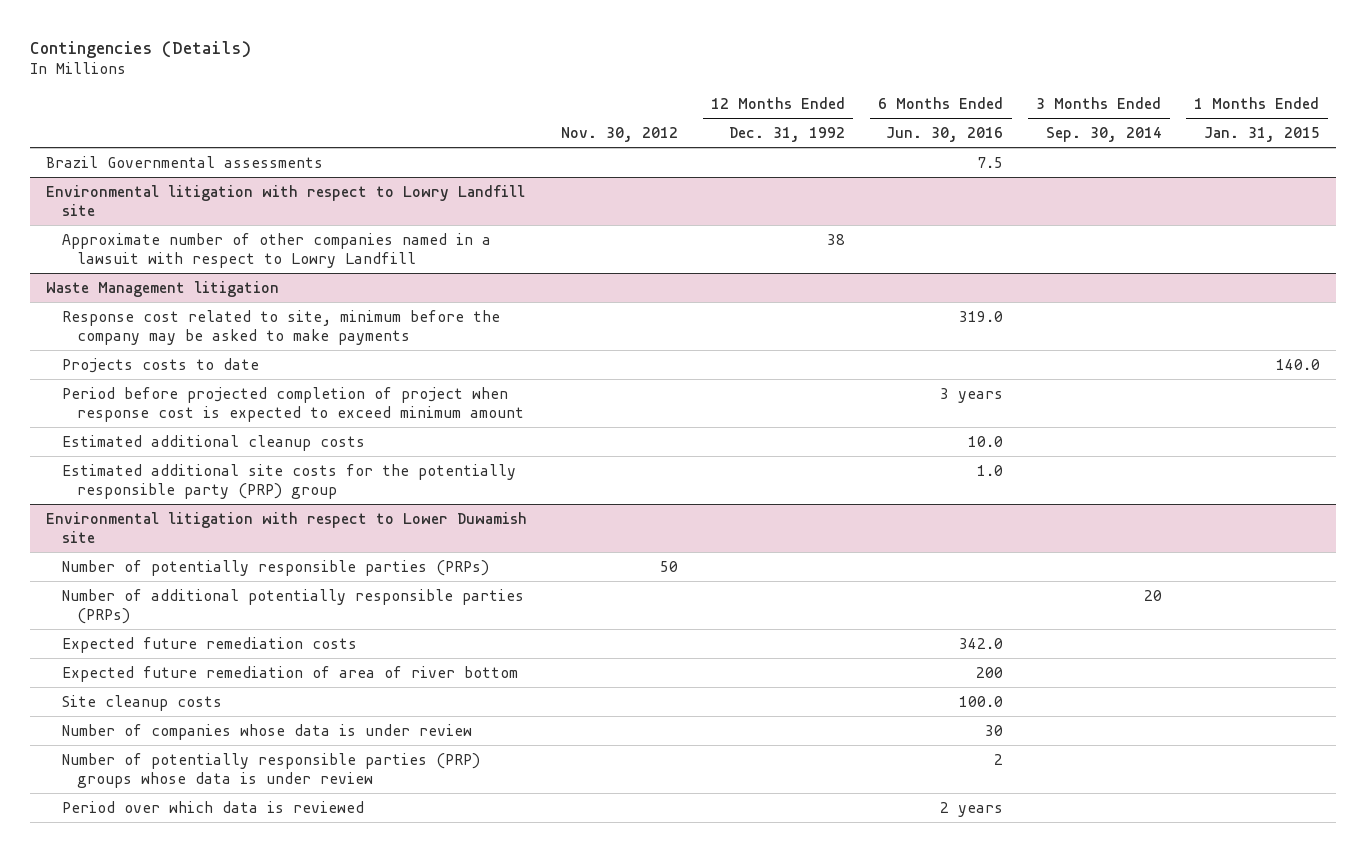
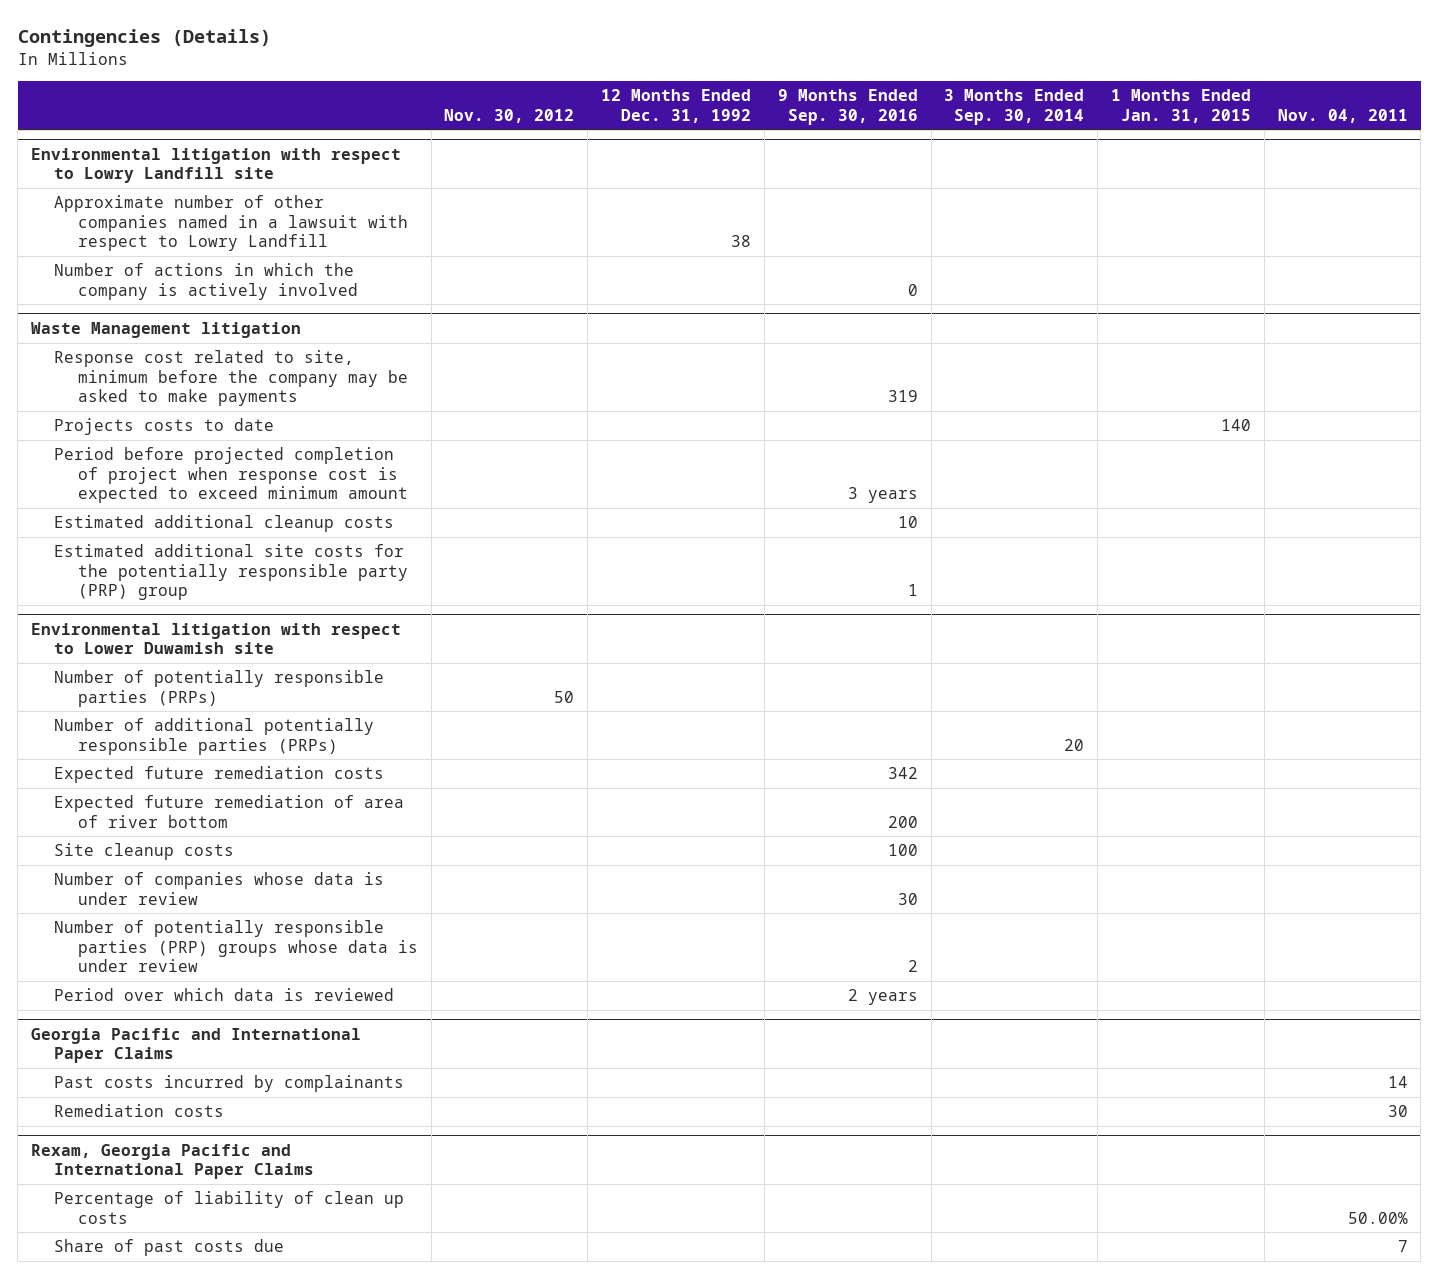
- | Nov. 30, 2012 | 12 Months Ended Dec. 31, 1992 | 6 Months Ended Jun. 30, 2016 | 3 Months Ended Sep. 30, 2014 | 1 Months Ended Jan. 31, 2015
+ | Nov. 30, 2012 | 12 Months Ended Dec. 31, 1992 | 9 Months Ended Sep. 30, 2016 | 3 Months Ended Sep. 30, 2014 | 1 Months Ended Jan. 31, 2015 | Nov. 04, 2011
- Brazil Governmental assessments | | | 7.5 | |
@ Environmental litigation with respect to Lowry Landfill site
+ Number of actions in which the company is actively involved | | | 0 | | |
@ Waste Management litigation
- Projects costs to date | | | | | 140.0
+ Projects costs to date | | | | | 140 |
+ Georgia Pacific and International Paper Claims
+ Past costs incurred by complainants | | | | | | 14
+ Remediation costs | | | | | | 30
+ Rexam, Georgia Pacific and International Paper Claims
+ Percentage of liability of clean up costs | | | | | | 50.00%
+ Share of past costs due | | | | | | 7

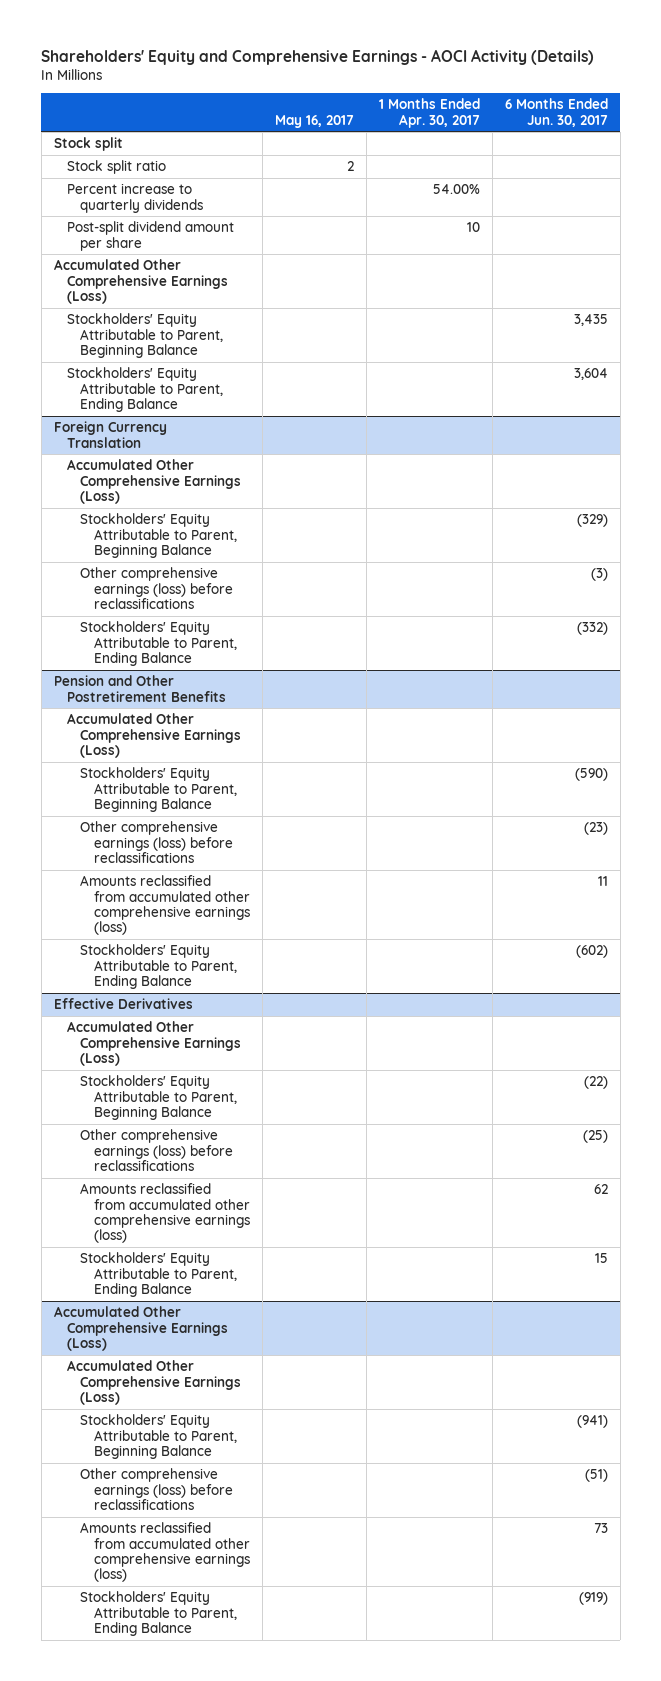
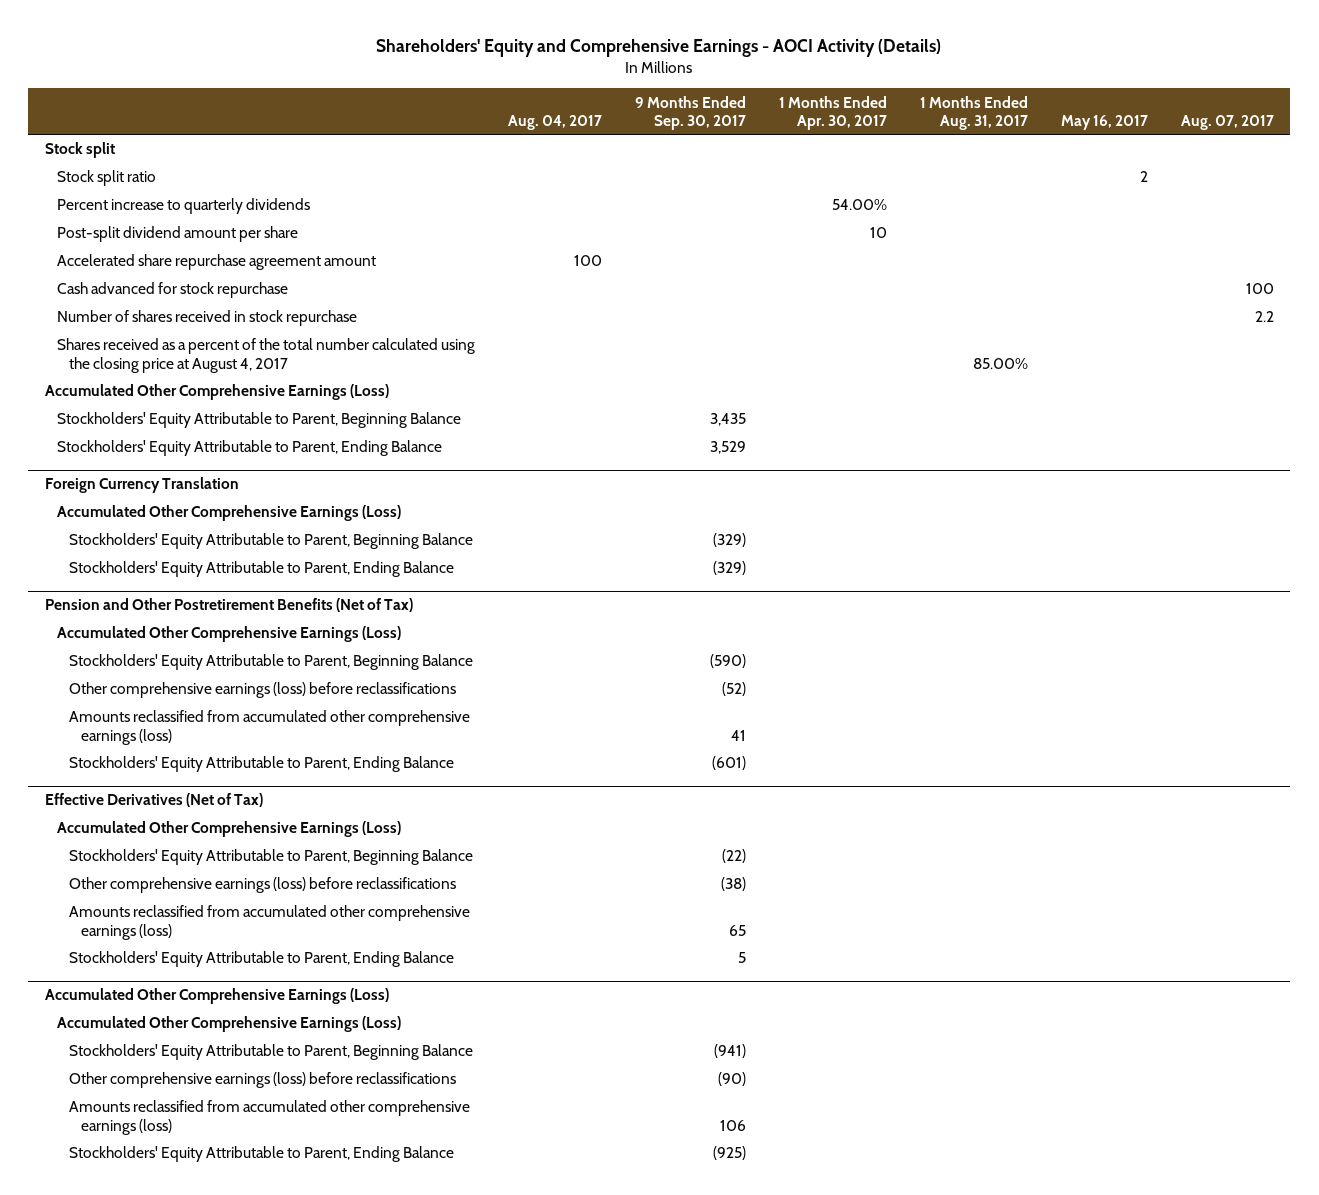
- | May 16, 2017 | 1 Months Ended Apr. 30, 2017 | 6 Months Ended Jun. 30, 2017
+ | Aug. 04, 2017 | 9 Months Ended Sep. 30, 2017 | 1 Months Ended Apr. 30, 2017 | 1 Months Ended Aug. 31, 2017 | May 16, 2017 | Aug. 07, 2017
+ Accelerated share repurchase agreement amount | 100 | | | | |
+ Cash advanced for stock repurchase | | | | | | 100
+ Number of shares received in stock repurchase | | | | | | 2.2
+ Shares received as a percent of the total number calculated using the closing price at August 4, 2017 | | | | 85.00% | |
@ Foreign Currency Translation
- Other comprehensive earnings (loss) before reclassifications | | | (3)
- Pension and Other Postretirement Benefits
+ Pension and Other Postretirement Benefits (Net of Tax)
- Effective Derivatives
+ Effective Derivatives (Net of Tax)

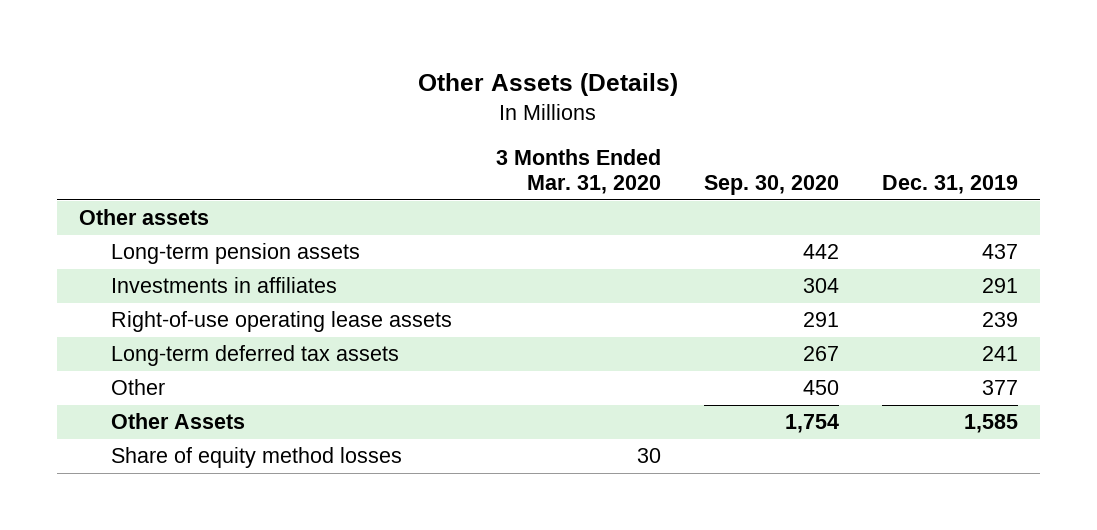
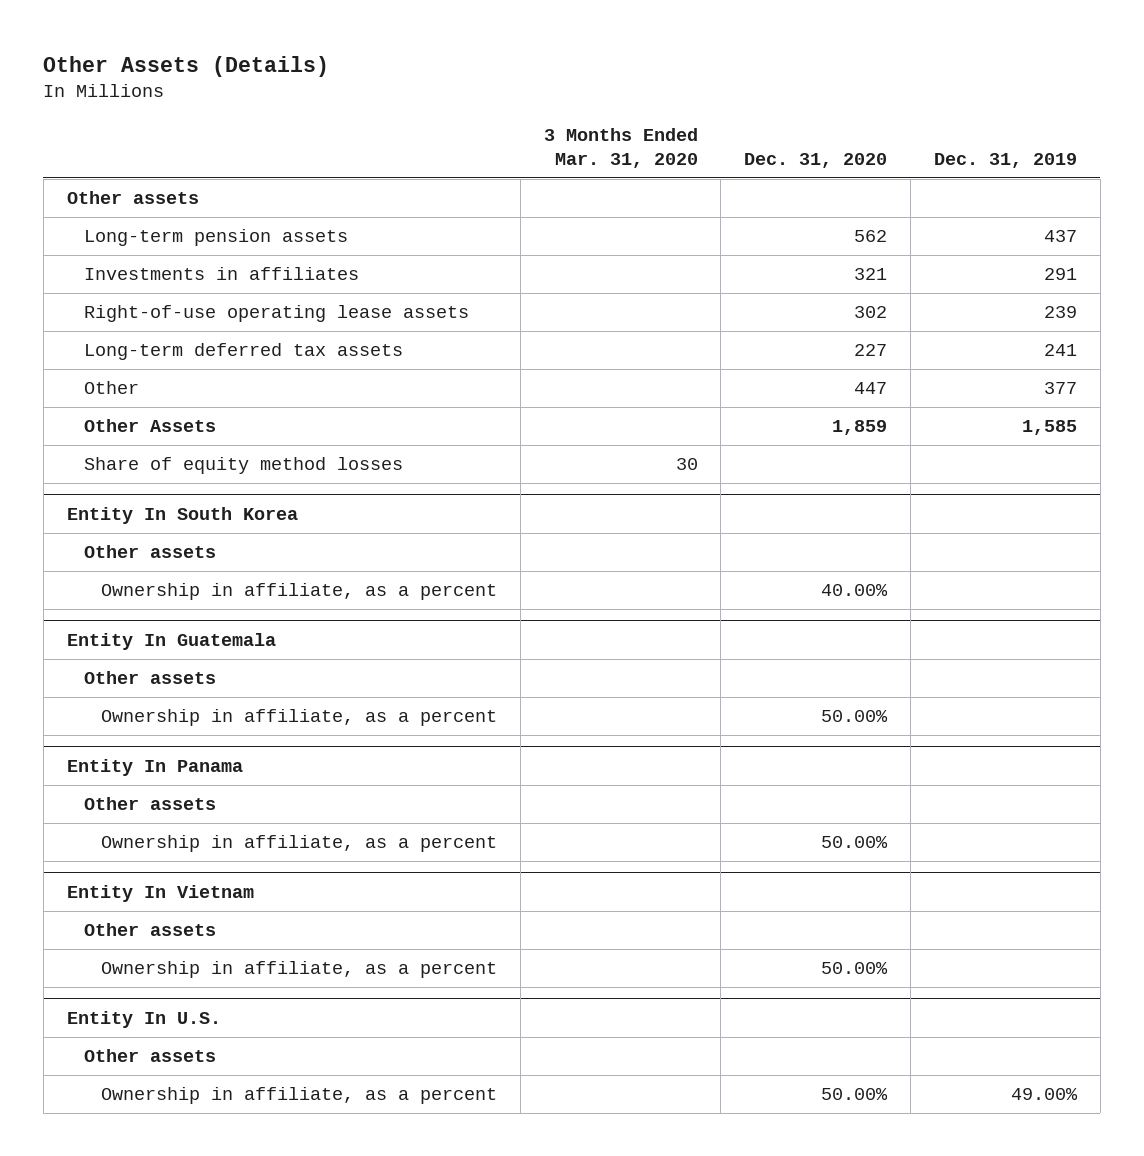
- | 3 Months Ended Mar. 31, 2020 | Sep. 30, 2020 | Dec. 31, 2019
+ | 3 Months Ended Mar. 31, 2020 | Dec. 31, 2020 | Dec. 31, 2019
+ Entity In South Korea
+ Other assets
+ Ownership in affiliate, as a percent | | 40.00% |
+ Entity In Guatemala
+ Other assets
+ Ownership in affiliate, as a percent | | 50.00% |
+ Entity In Panama
+ Other assets
+ Ownership in affiliate, as a percent | | 50.00% |
+ Entity In Vietnam
+ Other assets
+ Ownership in affiliate, as a percent | | 50.00% |
+ Entity In U.S.
+ Other assets
+ Ownership in affiliate, as a percent | | 50.00% | 49.00%

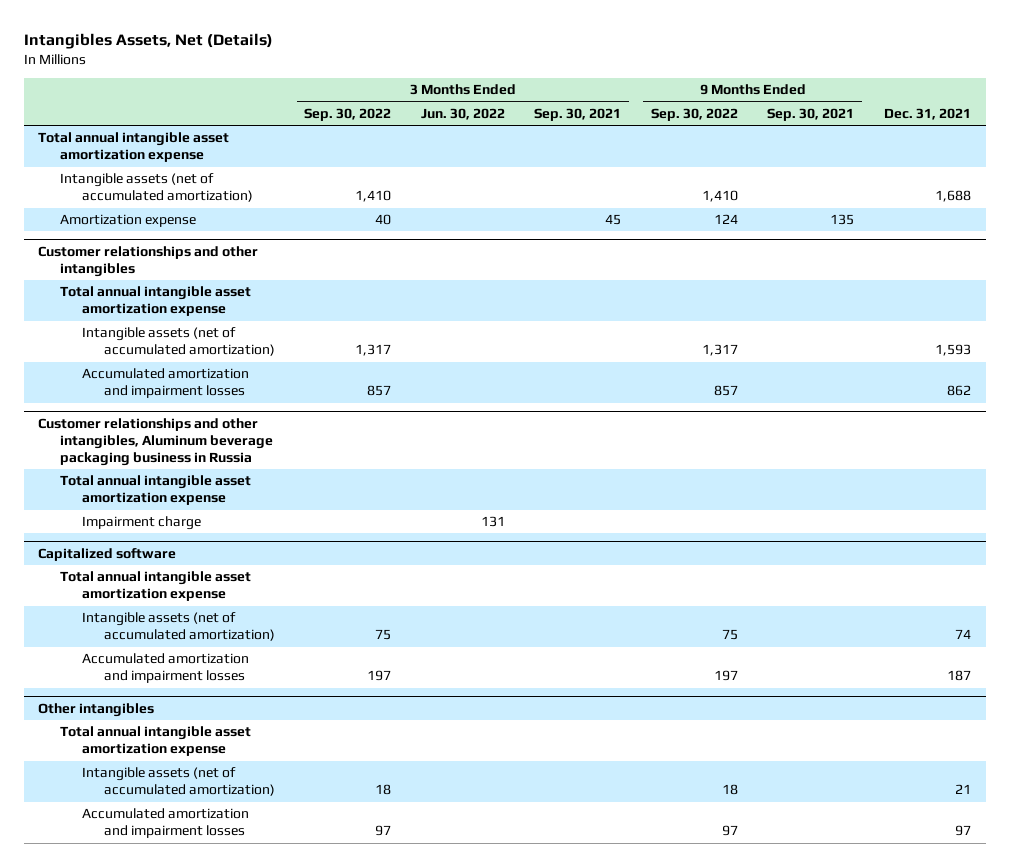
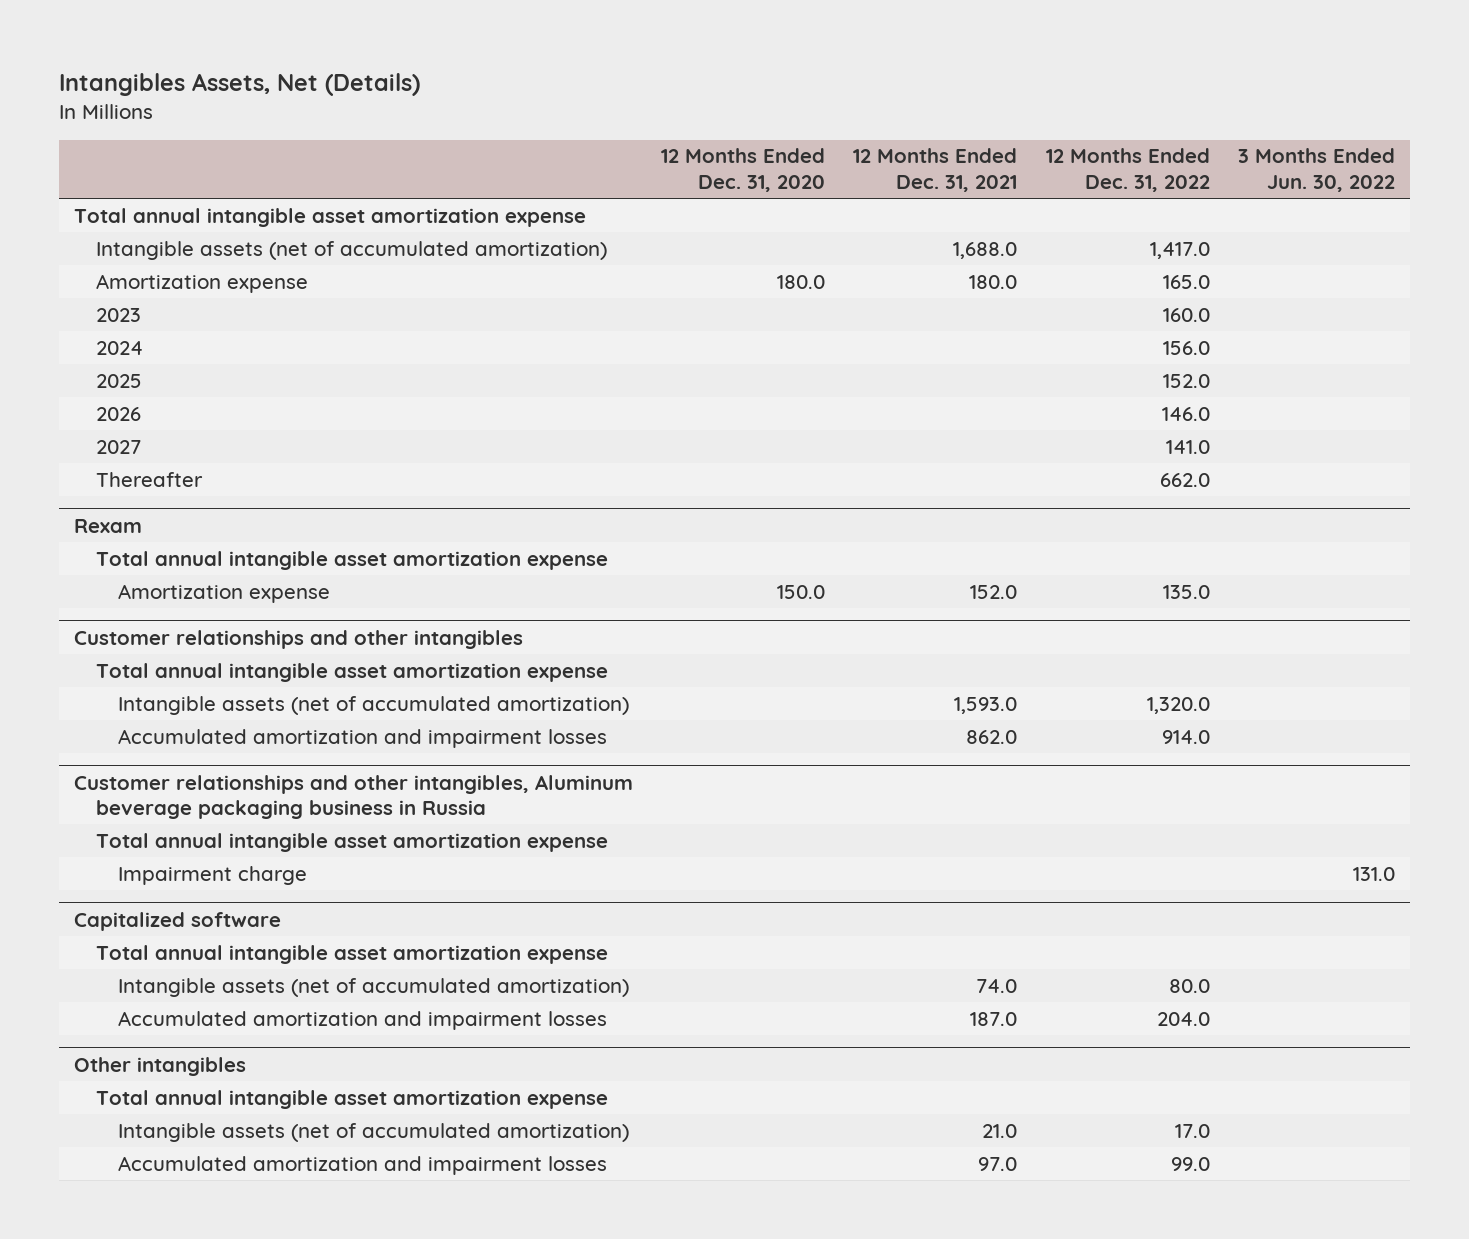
- | 3 Months Ended Sep. 30, 2022 | 3 Months Ended Jun. 30, 2022 | 3 Months Ended Sep. 30, 2021 | 9 Months Ended Sep. 30, 2022 | 9 Months Ended Sep. 30, 2021 | Dec. 31, 2021
+ | 12 Months Ended Dec. 31, 2020 | 12 Months Ended Dec. 31, 2021 | 12 Months Ended Dec. 31, 2022 | 3 Months Ended Jun. 30, 2022
+ 2023 | | | 160.0 |
+ 2024 | | | 156.0 |
+ 2025 | | | 152.0 |
+ 2026 | | | 146.0 |
+ 2027 | | | 141.0 |
+ Thereafter | | | 662.0 |
+ Rexam
+ Total annual intangible asset amortization expense
+ Amortization expense | 150.0 | 152.0 | 135.0 |
@ Customer relationships and other intangibles, Aluminum beverage packaging business in Russia
- Impairment charge | | 131 | | | |
+ Impairment charge | | | | 131.0

